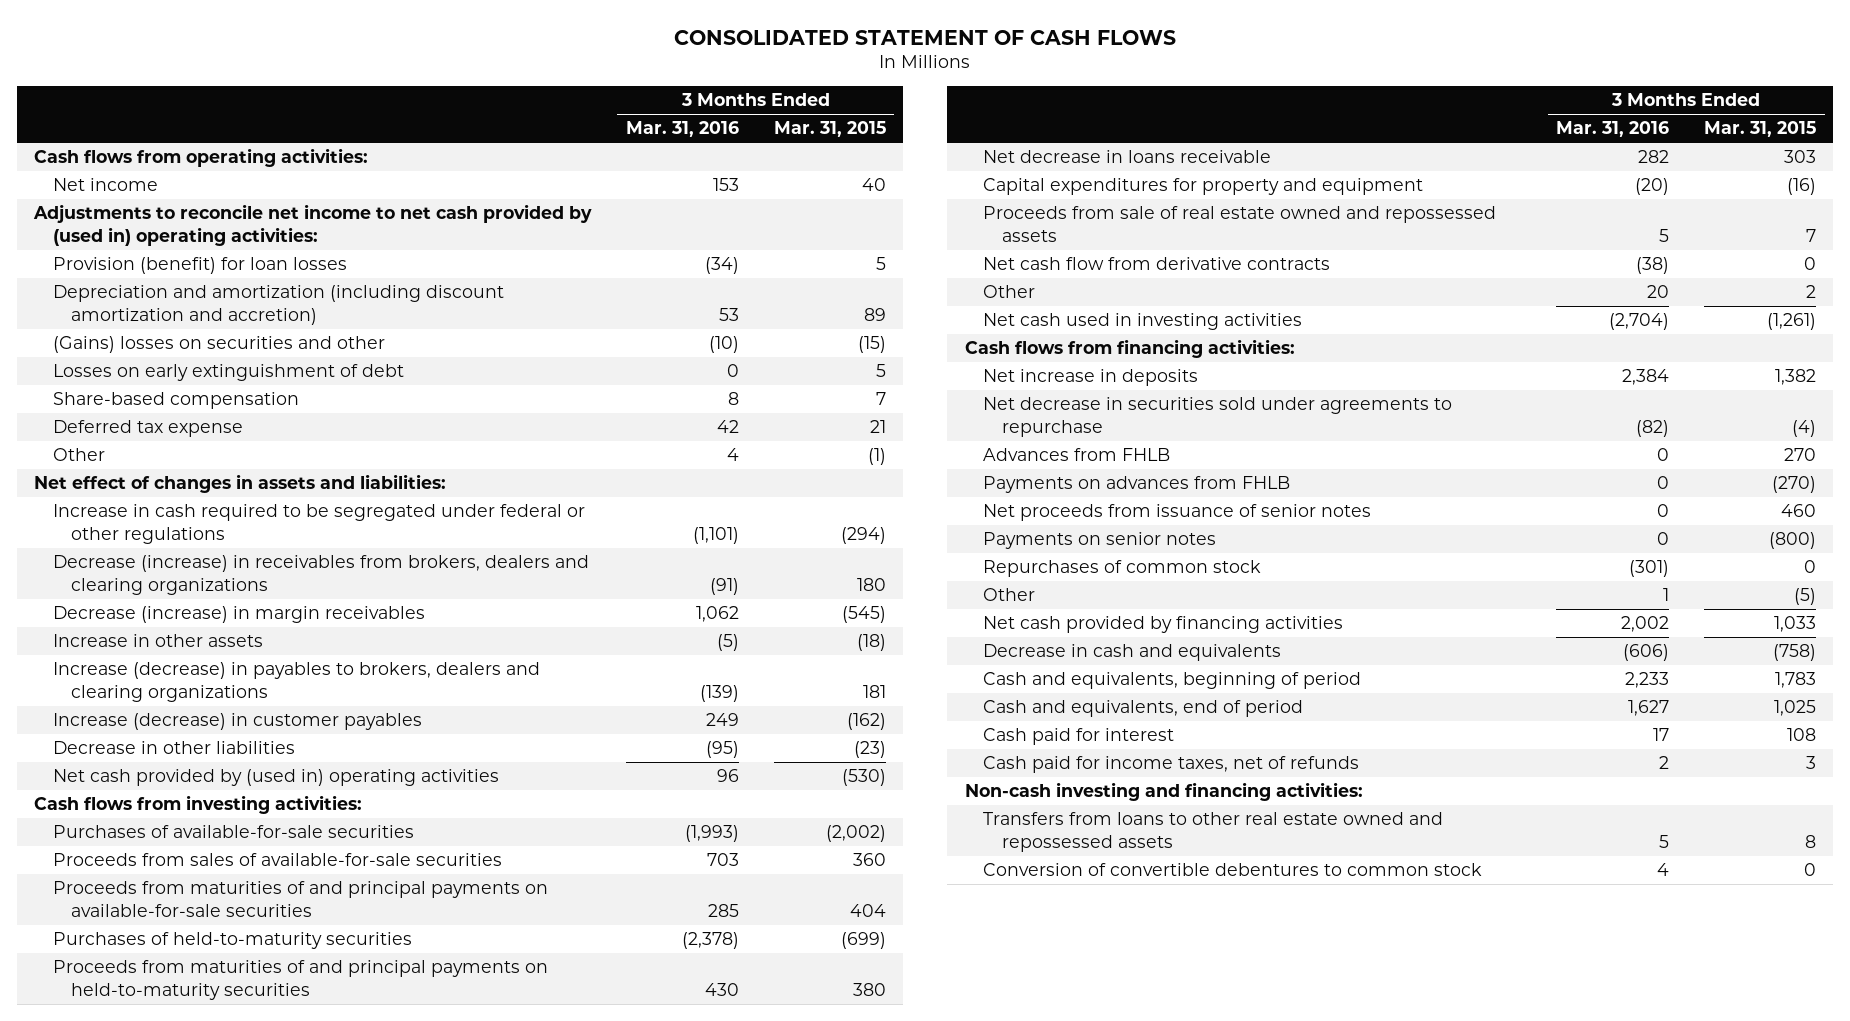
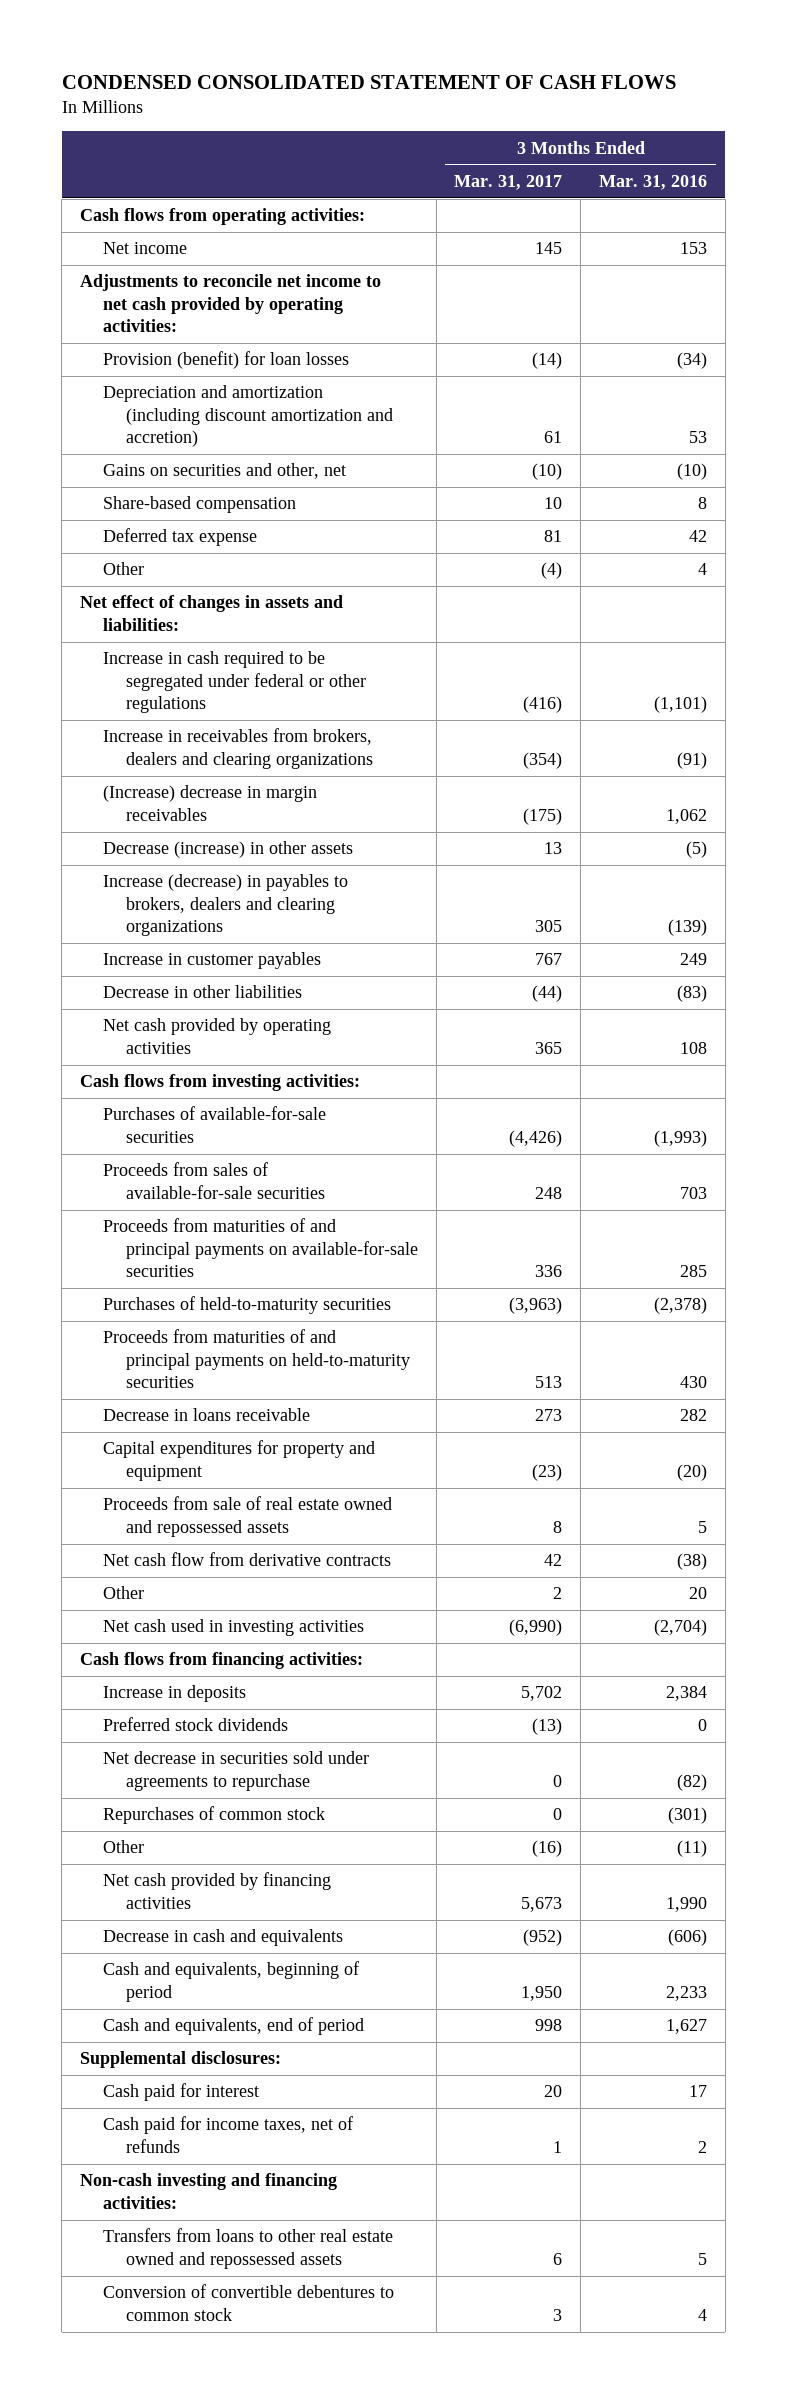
- CONSOLIDATED STATEMENT OF CASH FLOWS
+ CONDENSED CONSOLIDATED STATEMENT OF CASH FLOWS
- | 3 Months Ended Mar. 31, 2016 | 3 Months Ended Mar. 31, 2015
+ | 3 Months Ended Mar. 31, 2017 | 3 Months Ended Mar. 31, 2016
- Adjustments to reconcile net income to net cash provided by (used in) operating activities:
+ Adjustments to reconcile net income to net cash provided by operating activities:
- (Gains) losses on securities and other | (10) | (15)
- Losses on early extinguishment of debt | 0 | 5
+ Gains on securities and other, net | (10) | (10)
- Decrease (increase) in receivables from brokers, dealers and clearing organizations | (91) | 180
- Decrease (increase) in margin receivables | 1,062 | (545)
- Increase in other assets | (5) | (18)
+ Increase in receivables from brokers, dealers and clearing organizations | (354) | (91)
+ (Increase) decrease in margin receivables | (175) | 1,062
+ Decrease (increase) in other assets | 13 | (5)
- Increase (decrease) in customer payables | 249 | (162)
- Decrease in other liabilities | (95) | (23)
- Net cash provided by (used in) operating activities | 96 | (530)
+ Increase in customer payables | 767 | 249
+ Decrease in other liabilities | (44) | (83)
+ Net cash provided by operating activities | 365 | 108
- Net decrease in loans receivable | 282 | 303
+ Decrease in loans receivable | 273 | 282
- Net increase in deposits | 2,384 | 1,382
+ Increase in deposits | 5,702 | 2,384
+ Preferred stock dividends | (13) | 0
- Advances from FHLB | 0 | 270
- Payments on advances from FHLB | 0 | (270)
- Net proceeds from issuance of senior notes | 0 | 460
- Payments on senior notes | 0 | (800)
- Other | 1 | (5)
- Net cash provided by financing activities | 2,002 | 1,033
+ Other | (16) | (11)
+ Net cash provided by financing activities | 5,673 | 1,990
+ Supplemental disclosures:

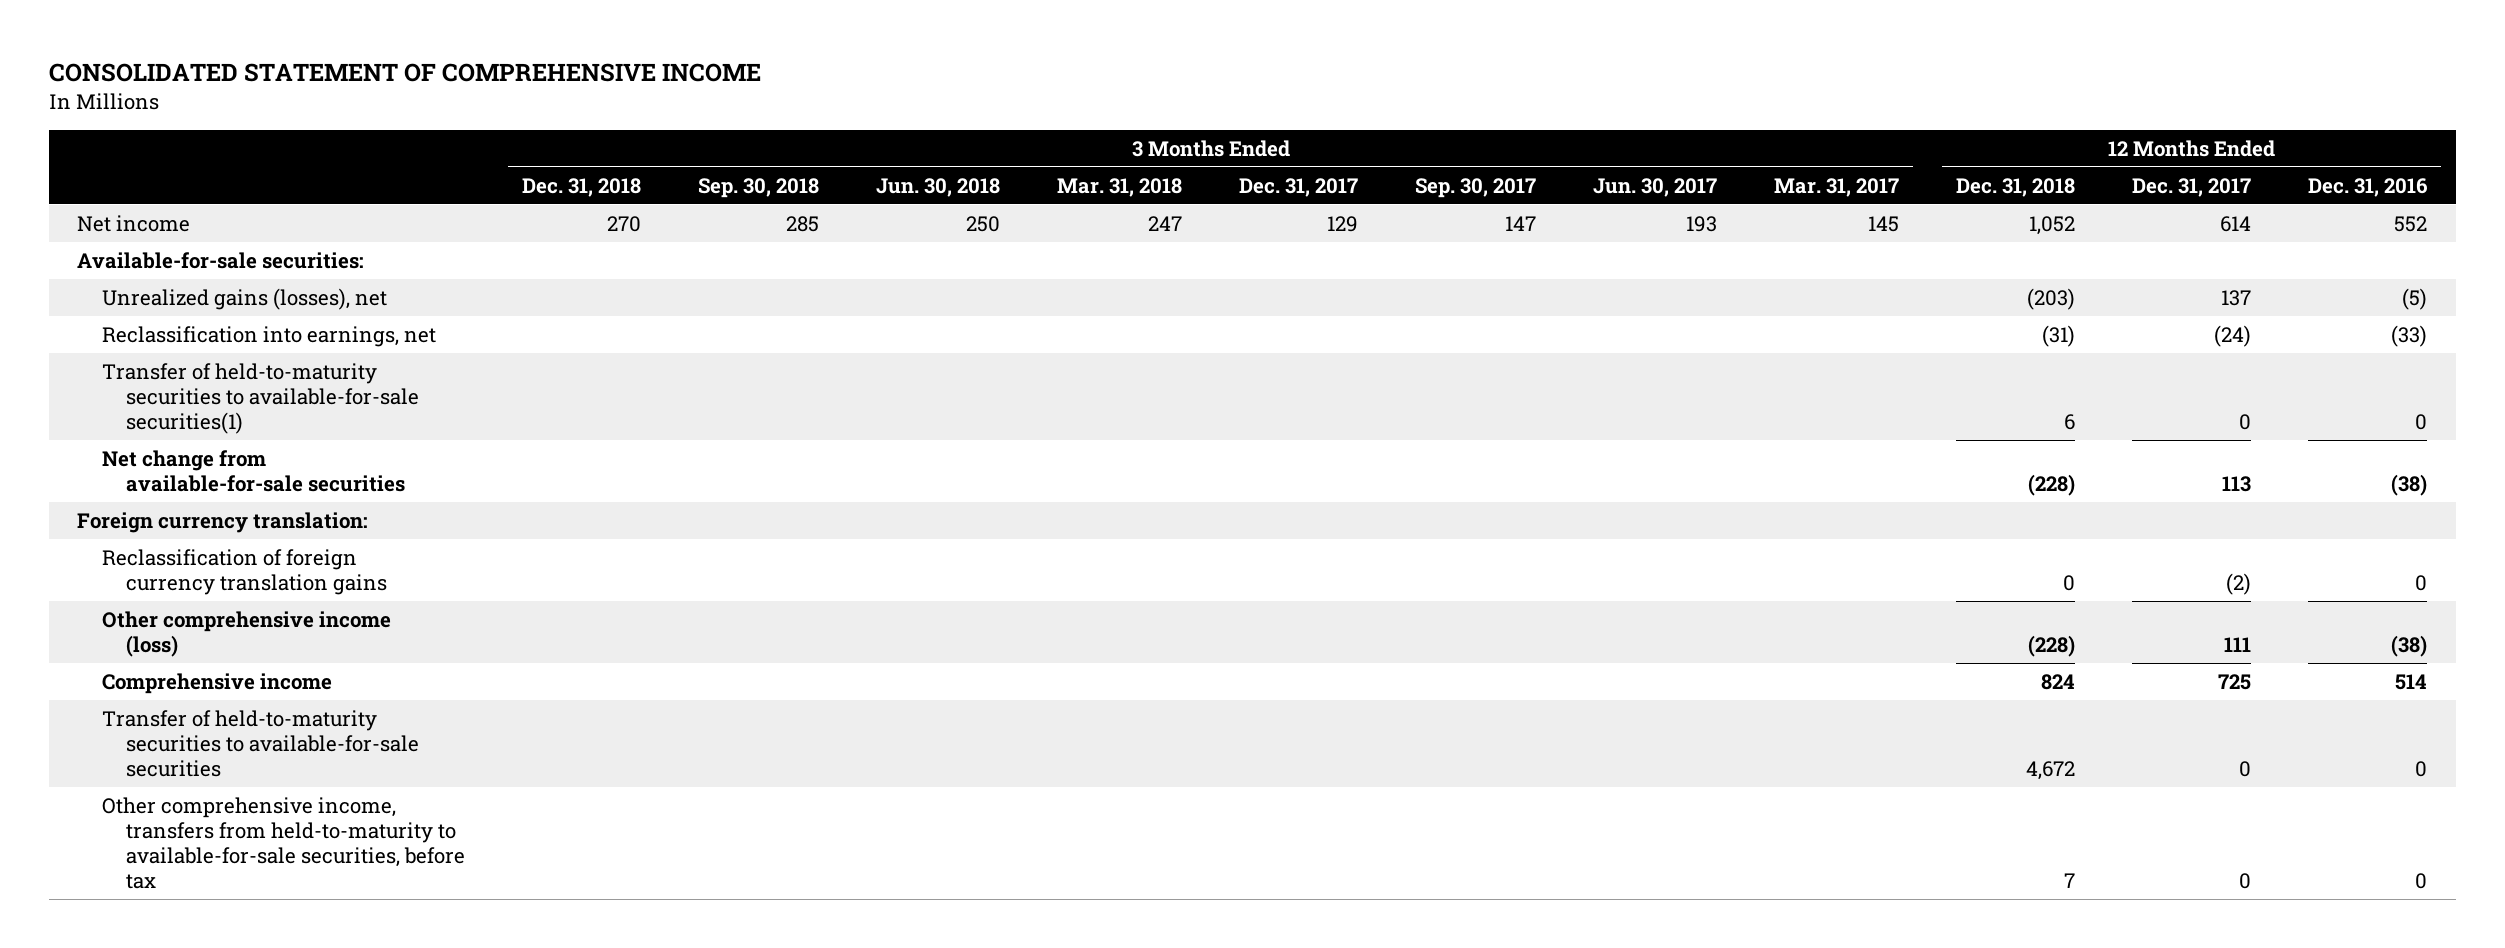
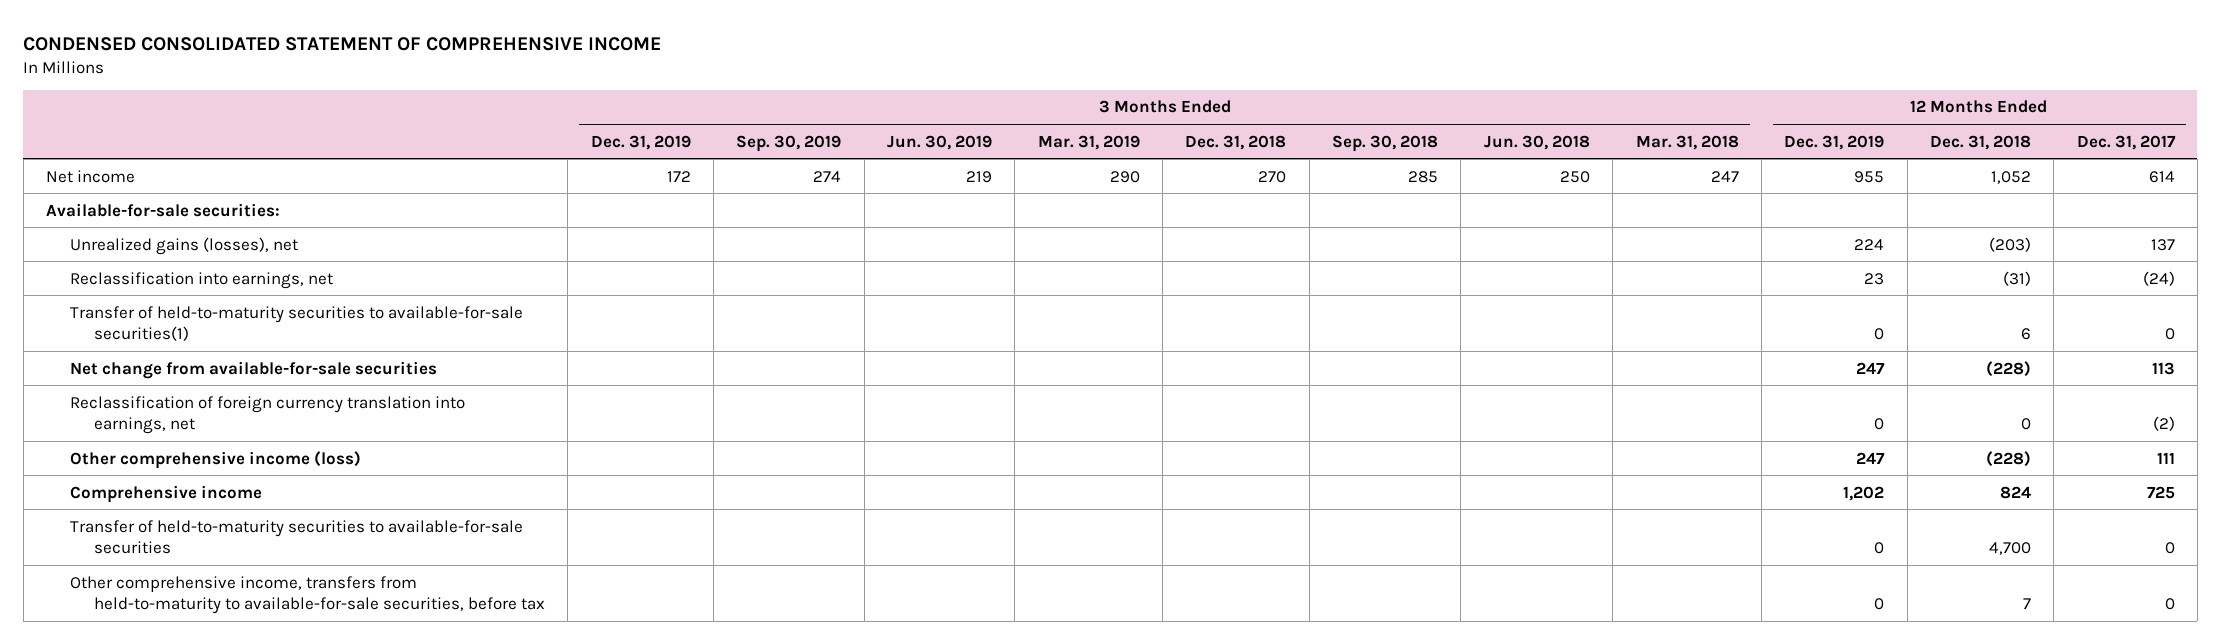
- CONSOLIDATED STATEMENT OF COMPREHENSIVE INCOME
+ CONDENSED CONSOLIDATED STATEMENT OF COMPREHENSIVE INCOME
- | 3 Months Ended Dec. 31, 2018 | 3 Months Ended Sep. 30, 2018 | 3 Months Ended Jun. 30, 2018 | 3 Months Ended Mar. 31, 2018 | 3 Months Ended Dec. 31, 2017 | 3 Months Ended Sep. 30, 2017 | 3 Months Ended Jun. 30, 2017 | 3 Months Ended Mar. 31, 2017 | 12 Months Ended Dec. 31, 2018 | 12 Months Ended Dec. 31, 2017 | 12 Months Ended Dec. 31, 2016
+ | 3 Months Ended Dec. 31, 2019 | 3 Months Ended Sep. 30, 2019 | 3 Months Ended Jun. 30, 2019 | 3 Months Ended Mar. 31, 2019 | 3 Months Ended Dec. 31, 2018 | 3 Months Ended Sep. 30, 2018 | 3 Months Ended Jun. 30, 2018 | 3 Months Ended Mar. 31, 2018 | 12 Months Ended Dec. 31, 2019 | 12 Months Ended Dec. 31, 2018 | 12 Months Ended Dec. 31, 2017
- Foreign currency translation:
- Reclassification of foreign currency translation gains | | | | | | | | | 0 | (2) | 0
+ Reclassification of foreign currency translation into earnings, net | | | | | | | | | 0 | 0 | (2)
- Transfer of held-to-maturity securities to available-for-sale securities | | | | | | | | | 4,672 | 0 | 0
+ Transfer of held-to-maturity securities to available-for-sale securities | | | | | | | | | 0 | 4,700 | 0

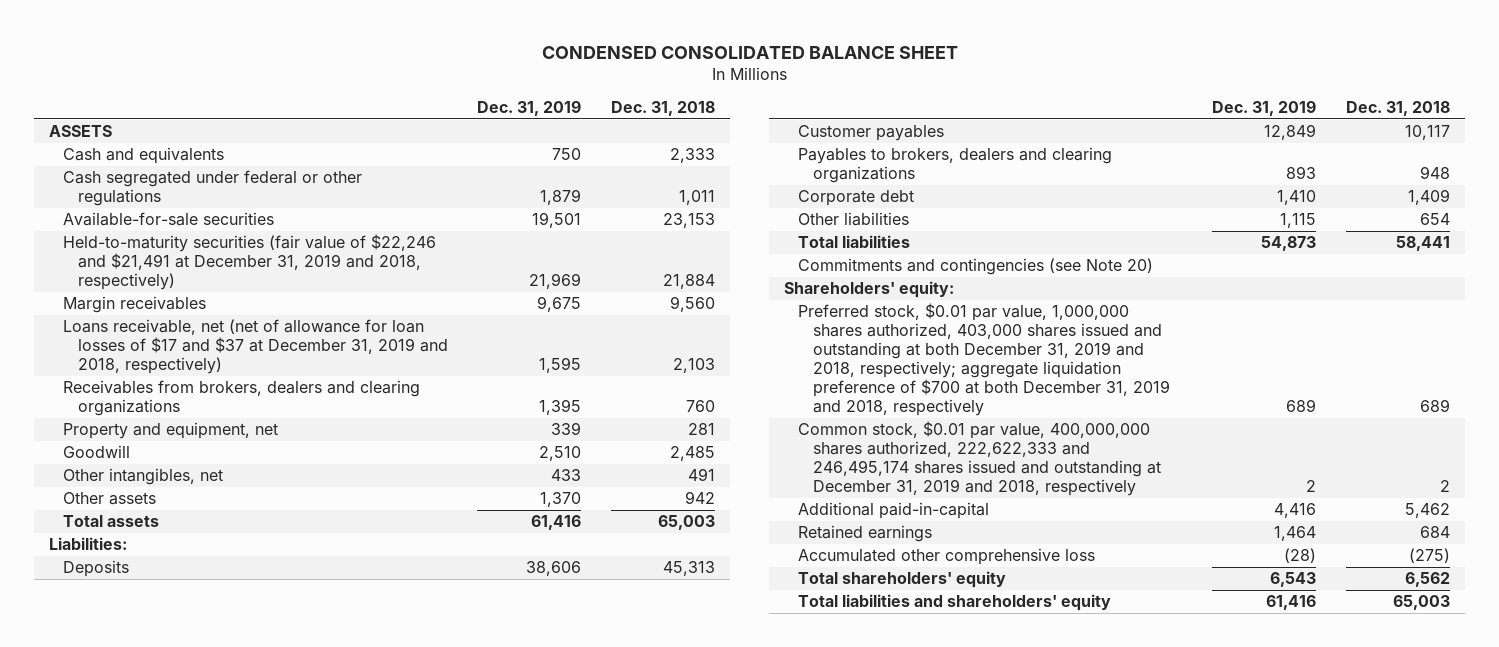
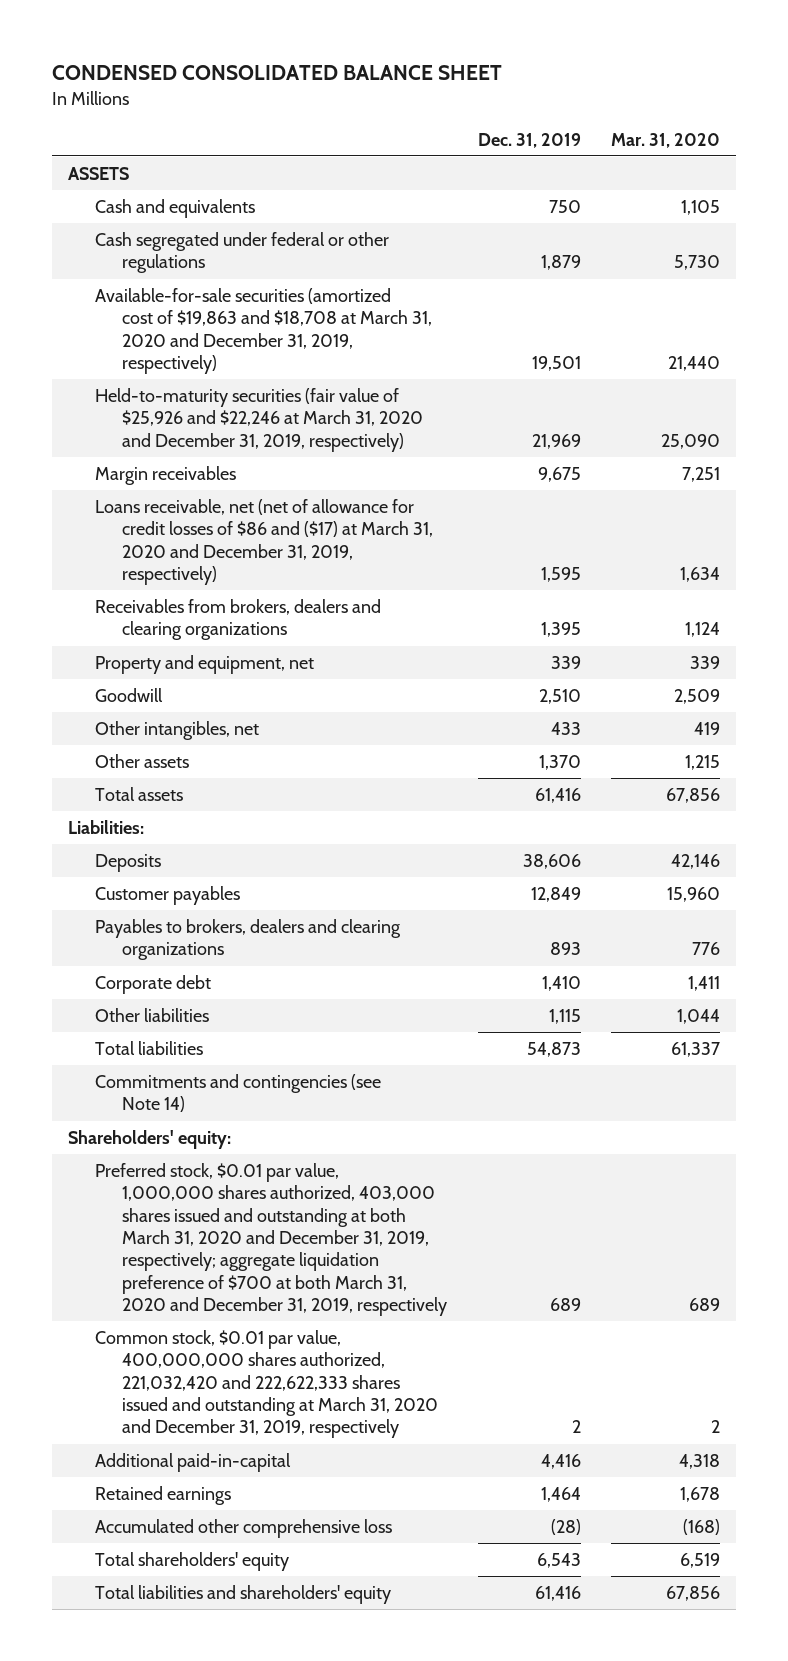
- | Dec. 31, 2019 | Dec. 31, 2018
+ | Dec. 31, 2019 | Mar. 31, 2020
- Available-for-sale securities | 19,501 | 23,153
- Held-to-maturity securities (fair value of $22,246 and $21,491 at December 31, 2019 and 2018, respectively) | 21,969 | 21,884
+ Available-for-sale securities (amortized cost of $19,863 and $18,708 at March 31, 2020 and December 31, 2019, respectively) | 19,501 | 21,440
+ Held-to-maturity securities (fair value of $25,926 and $22,246 at March 31, 2020 and December 31, 2019, respectively) | 21,969 | 25,090
- Loans receivable, net (net of allowance for loan losses of $17 and $37 at December 31, 2019 and 2018, respectively) | 1,595 | 2,103
+ Loans receivable, net (net of allowance for credit losses of $86 and ($17) at March 31, 2020 and December 31, 2019, respectively) | 1,595 | 1,634
- Commitments and contingencies (see Note 20)
+ Commitments and contingencies (see Note 14)
- Preferred stock, $0.01 par value, 1,000,000 shares authorized, 403,000 shares issued and outstanding at both December 31, 2019 and 2018, respectively; aggregate liquidation preference of $700 at both December 31, 2019 and 2018, respectively | 689 | 689
- Common stock, $0.01 par value, 400,000,000 shares authorized, 222,622,333 and 246,495,174 shares issued and outstanding at December 31, 2019 and 2018, respectively | 2 | 2
+ Preferred stock, $0.01 par value, 1,000,000 shares authorized, 403,000 shares issued and outstanding at both March 31, 2020 and December 31, 2019, respectively; aggregate liquidation preference of $700 at both March 31, 2020 and December 31, 2019, respectively | 689 | 689
+ Common stock, $0.01 par value, 400,000,000 shares authorized, 221,032,420 and 222,622,333 shares issued and outstanding at March 31, 2020 and December 31, 2019, respectively | 2 | 2

